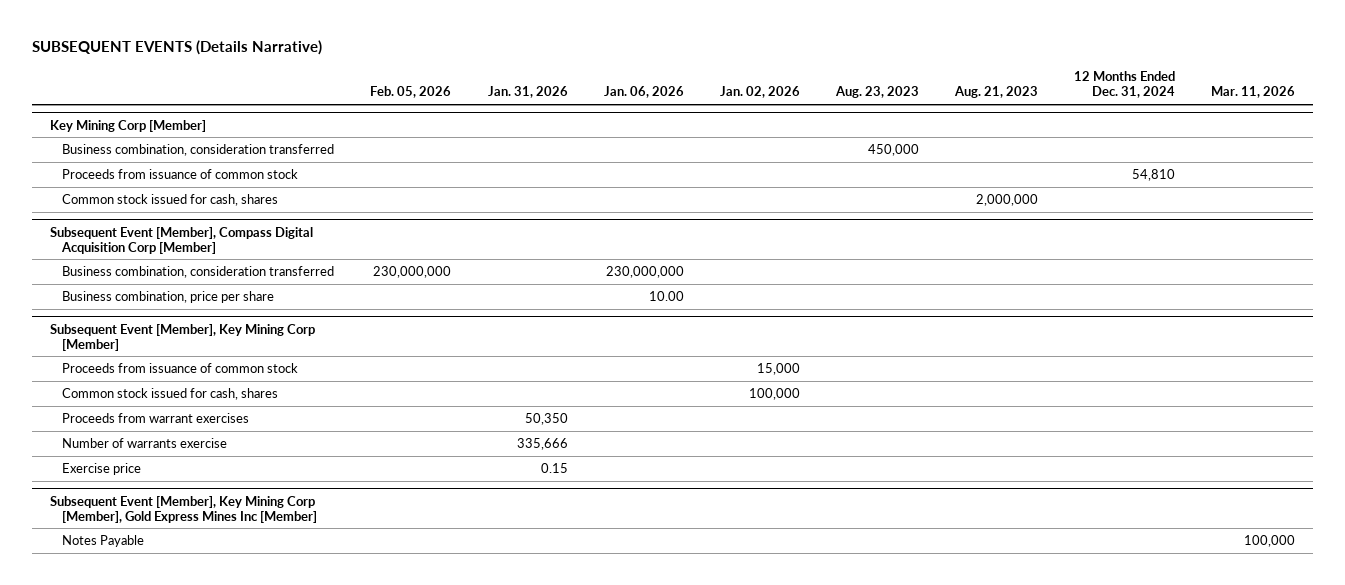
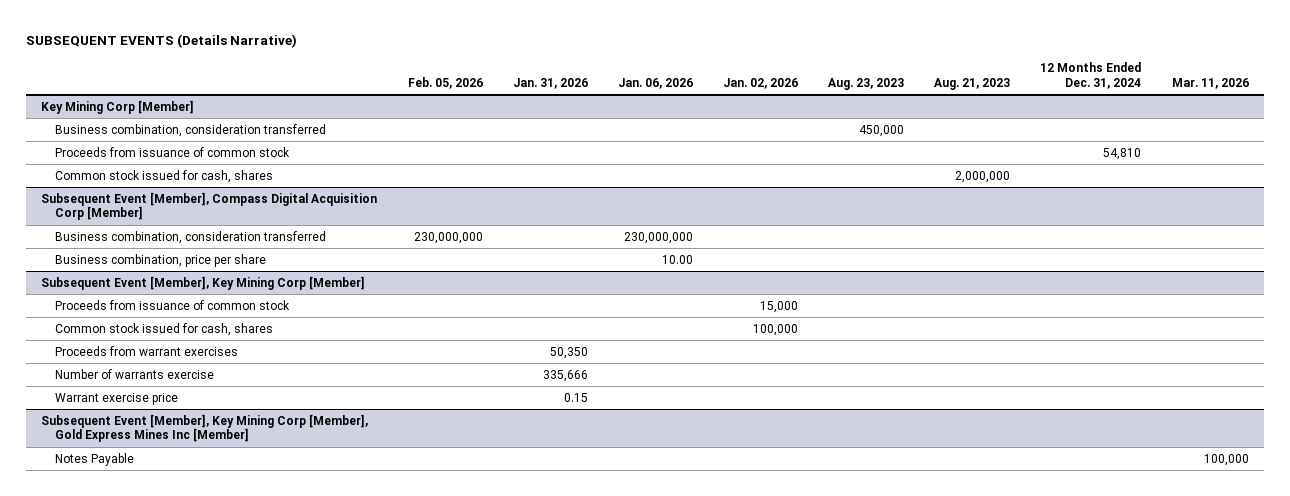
@ Subsequent Event [Member], Key Mining Corp [Member]
- Exercise price | | 0.15 | | | | | |
+ Warrant exercise price | | 0.15 | | | | | |

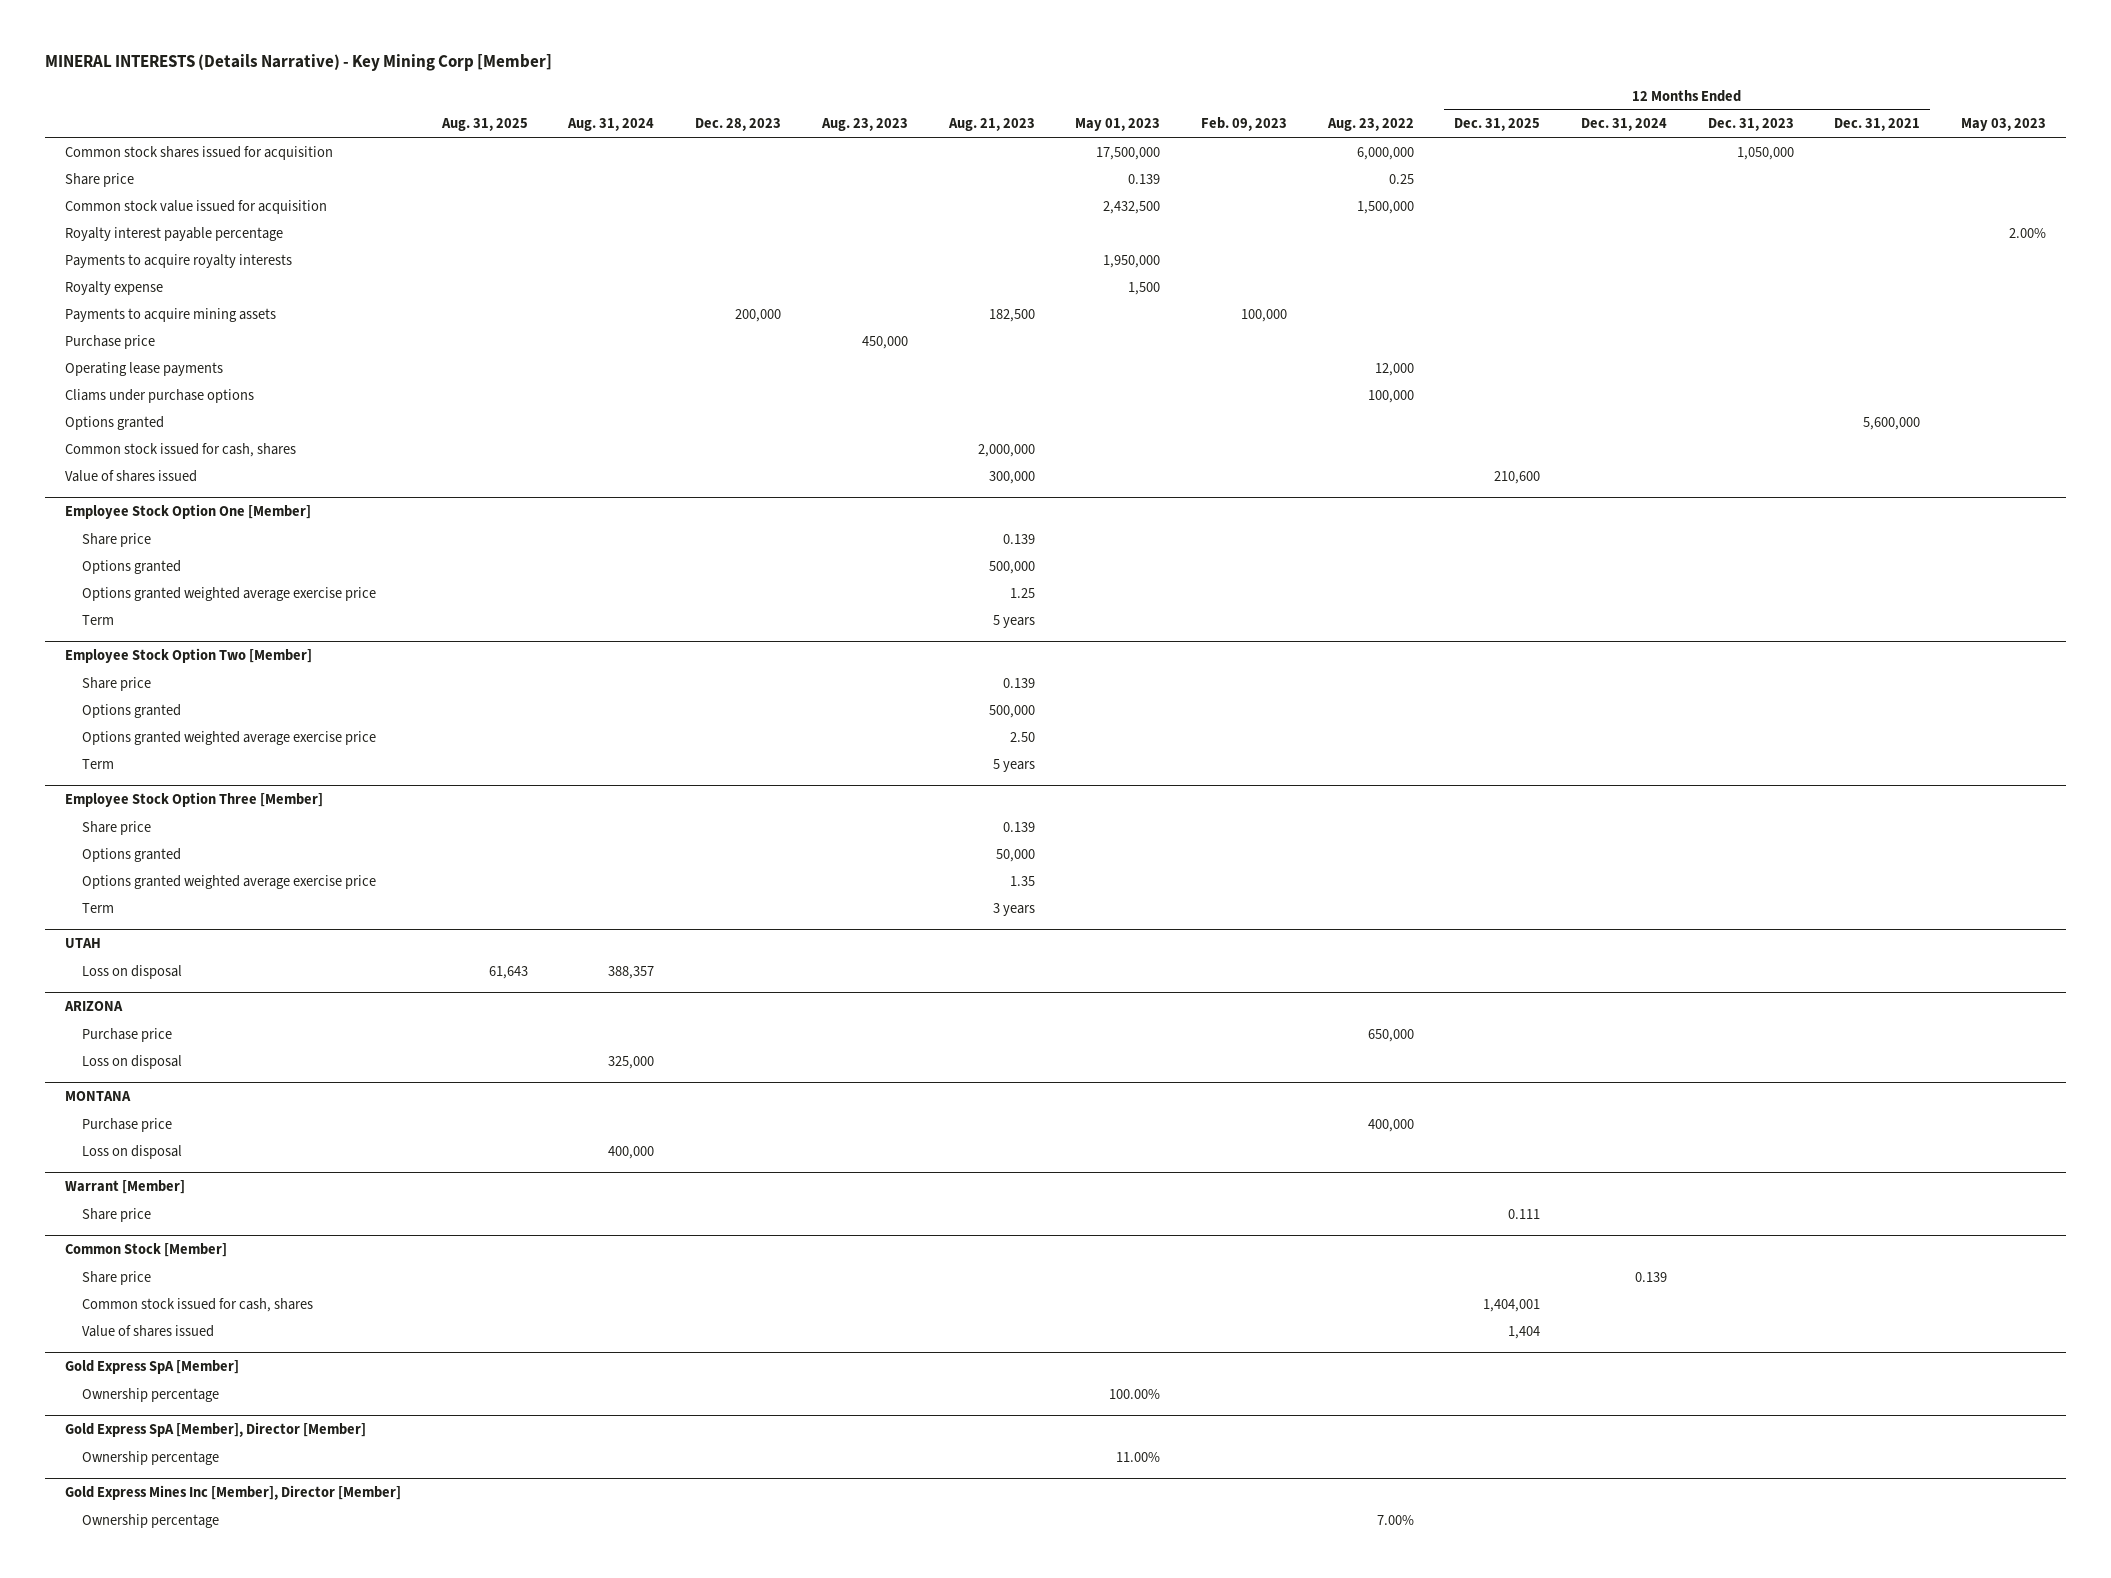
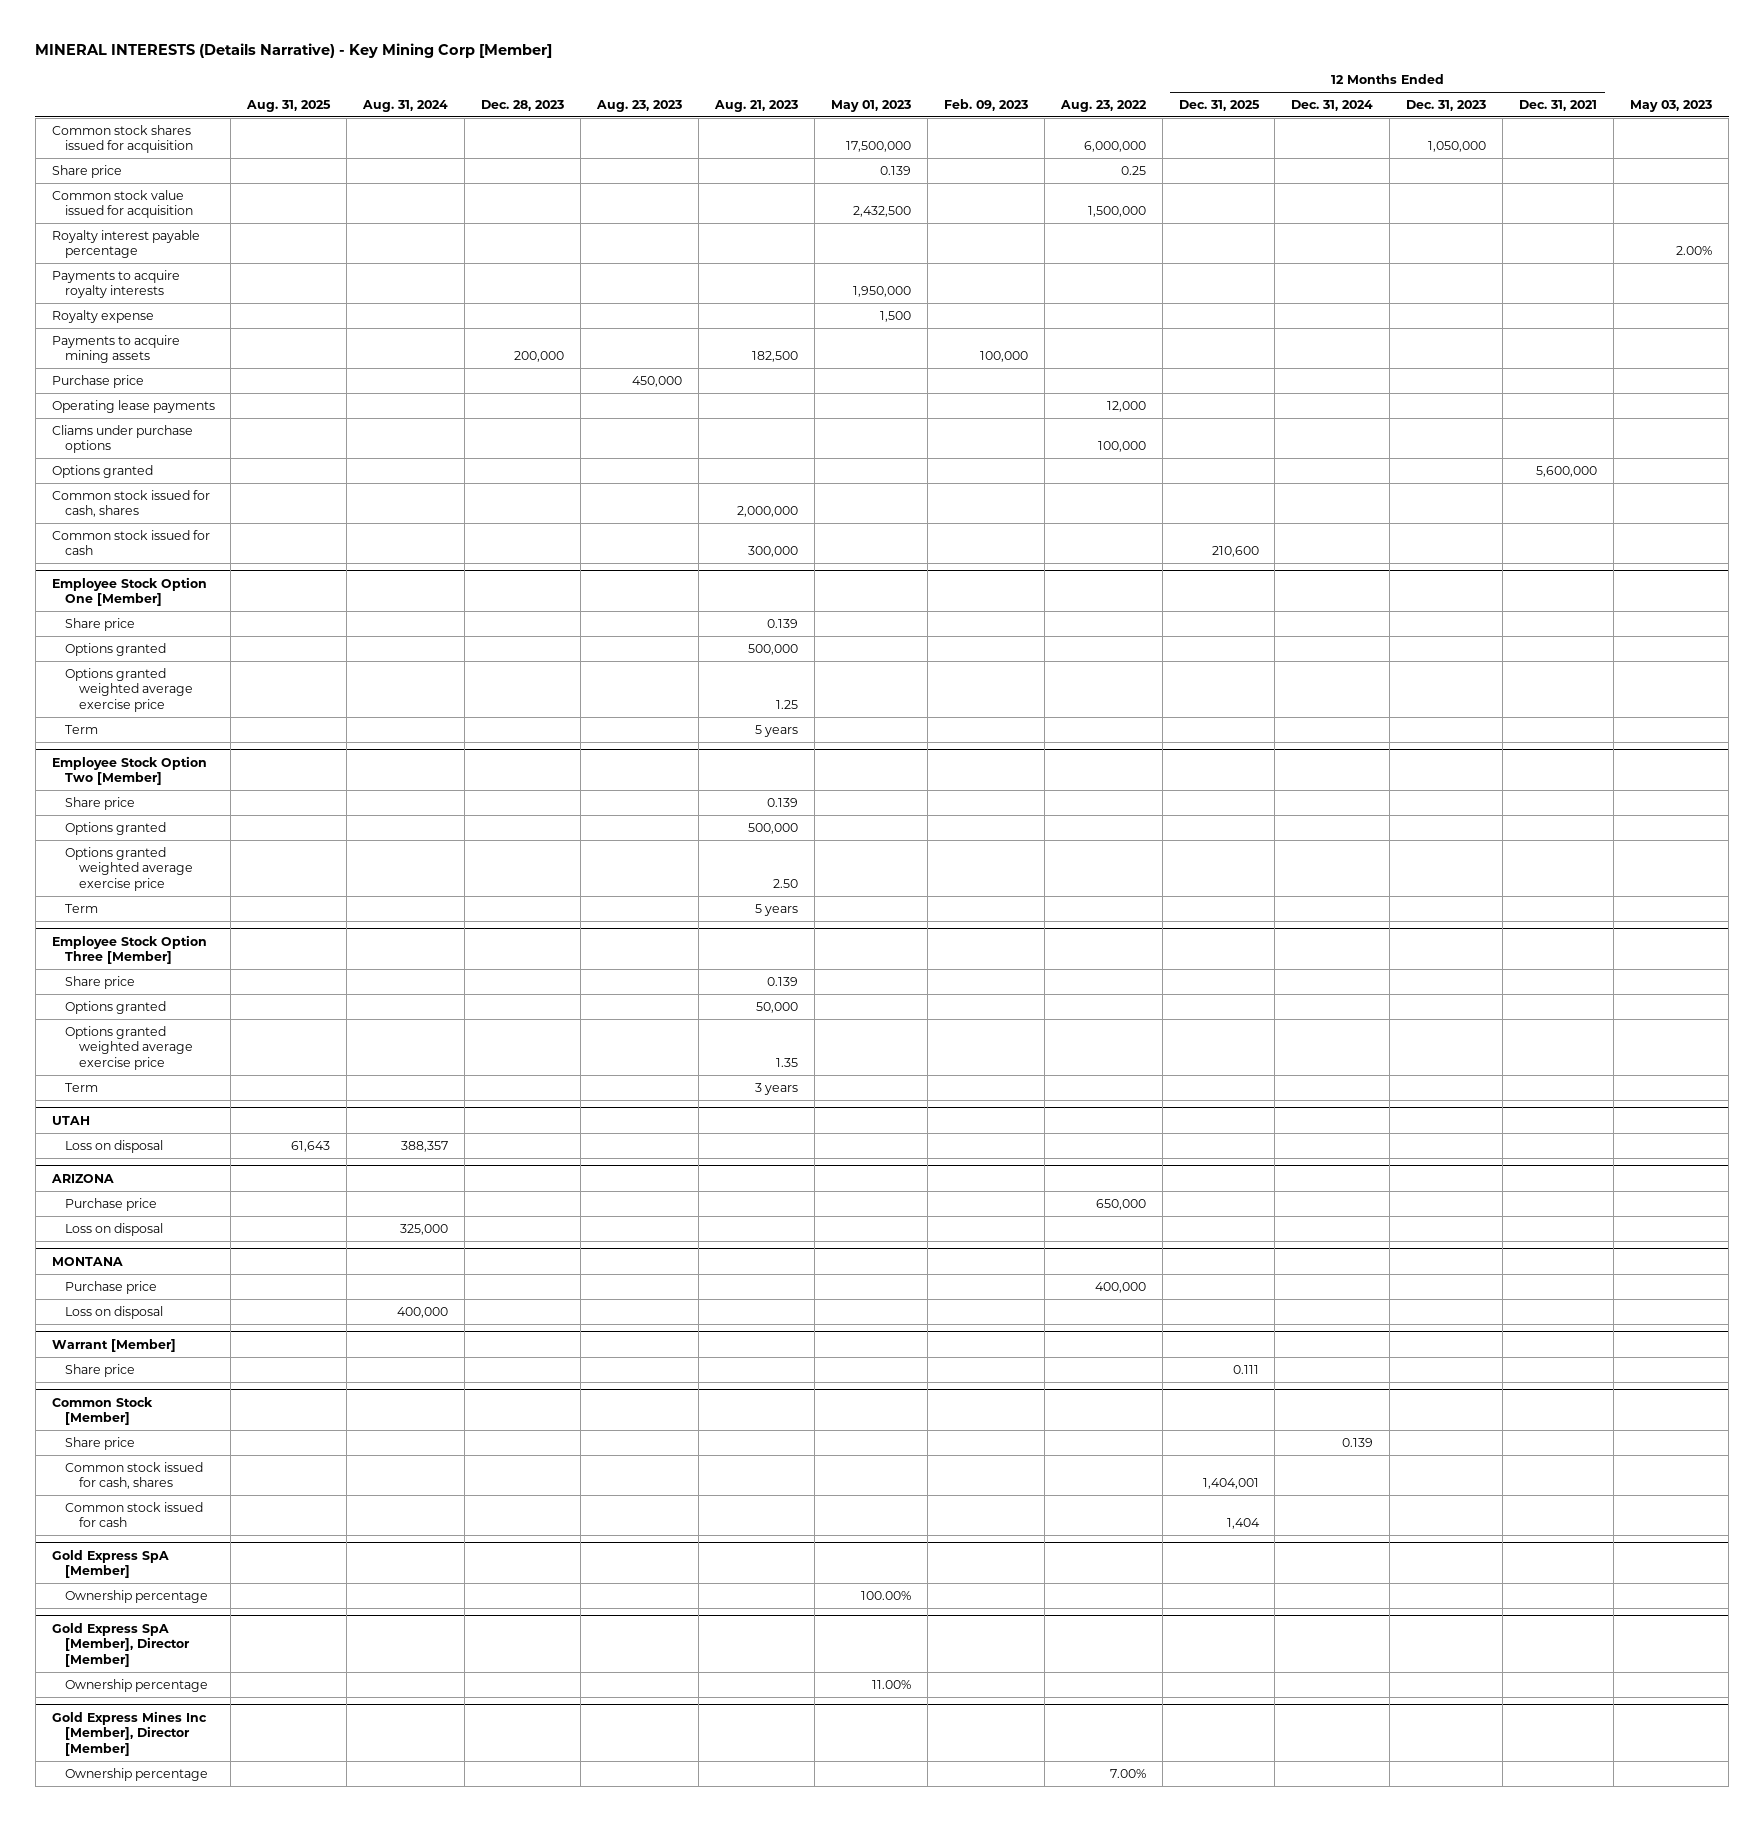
- Value of shares issued | | | | | 300,000 | | | | 210,600 | | | |
+ Common stock issued for cash | | | | | 300,000 | | | | 210,600 | | | |
@ Common Stock [Member]
- Value of shares issued | | | | | | | | | 1,404 | | | |
+ Common stock issued for cash | | | | | | | | | 1,404 | | | |

